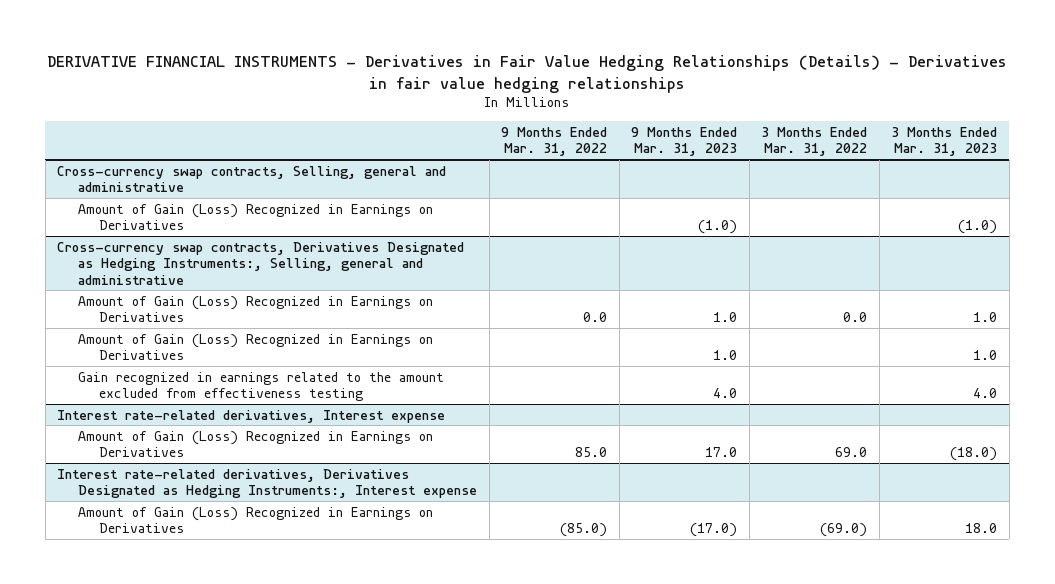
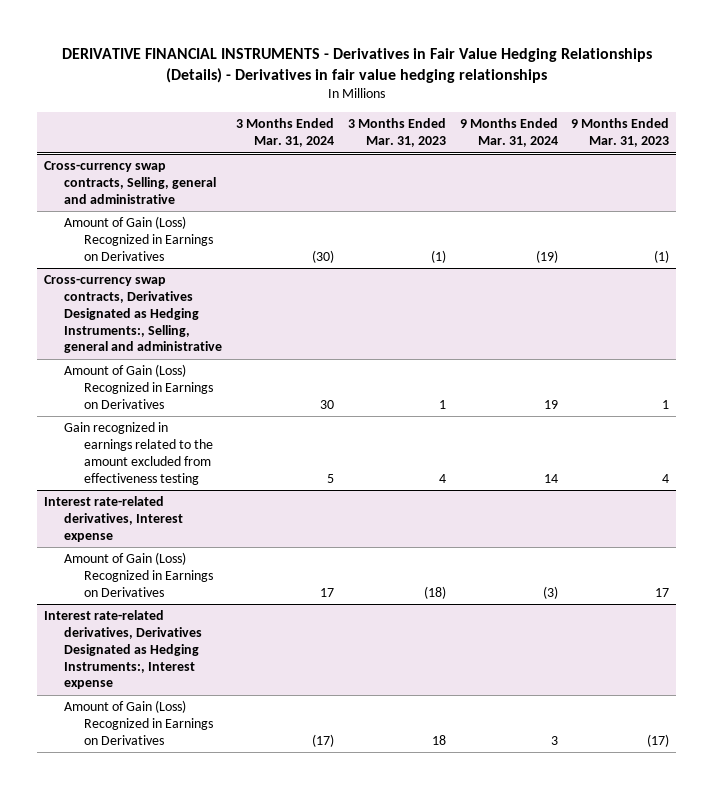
- | 9 Months Ended Mar. 31, 2022 | 9 Months Ended Mar. 31, 2023 | 3 Months Ended Mar. 31, 2022 | 3 Months Ended Mar. 31, 2023
+ | 3 Months Ended Mar. 31, 2024 | 3 Months Ended Mar. 31, 2023 | 9 Months Ended Mar. 31, 2024 | 9 Months Ended Mar. 31, 2023
@ Cross-currency swap contracts, Selling, general and administrative
- Amount of Gain (Loss) Recognized in Earnings on Derivatives | | (1.0) | | (1.0)
+ Amount of Gain (Loss) Recognized in Earnings on Derivatives | (30) | (1) | (19) | (1)
@ Cross-currency swap contracts, Derivatives Designated as Hedging Instruments:, Selling, general and administrative
- Amount of Gain (Loss) Recognized in Earnings on Derivatives | 0.0 | 1.0 | 0.0 | 1.0
- Amount of Gain (Loss) Recognized in Earnings on Derivatives | | 1.0 | | 1.0
- Gain recognized in earnings related to the amount excluded from effectiveness testing | | 4.0 | | 4.0
+ Amount of Gain (Loss) Recognized in Earnings on Derivatives | 30 | 1 | 19 | 1
+ Gain recognized in earnings related to the amount excluded from effectiveness testing | 5 | 4 | 14 | 4
@ Interest rate-related derivatives, Interest expense
- Amount of Gain (Loss) Recognized in Earnings on Derivatives | 85.0 | 17.0 | 69.0 | (18.0)
+ Amount of Gain (Loss) Recognized in Earnings on Derivatives | 17 | (18) | (3) | 17
@ Interest rate-related derivatives, Derivatives Designated as Hedging Instruments:, Interest expense
- Amount of Gain (Loss) Recognized in Earnings on Derivatives | (85.0) | (17.0) | (69.0) | 18.0
+ Amount of Gain (Loss) Recognized in Earnings on Derivatives | (17) | 18 | 3 | (17)

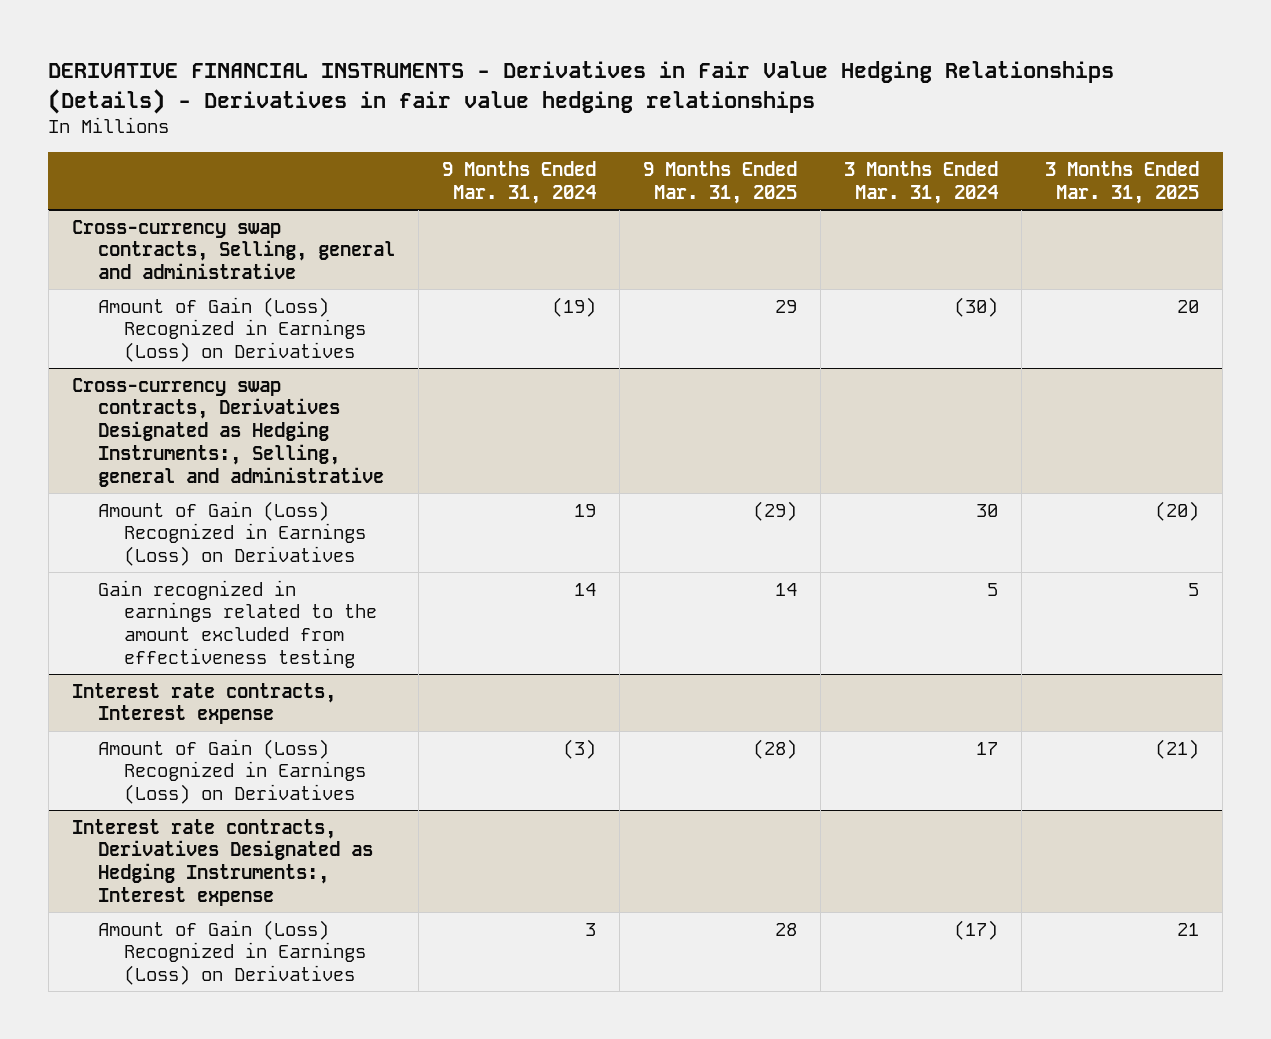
- | 3 Months Ended Mar. 31, 2024 | 3 Months Ended Mar. 31, 2023 | 9 Months Ended Mar. 31, 2024 | 9 Months Ended Mar. 31, 2023
+ | 9 Months Ended Mar. 31, 2024 | 9 Months Ended Mar. 31, 2025 | 3 Months Ended Mar. 31, 2024 | 3 Months Ended Mar. 31, 2025
@ Cross-currency swap contracts, Selling, general and administrative
- Amount of Gain (Loss) Recognized in Earnings on Derivatives | (30) | (1) | (19) | (1)
+ Amount of Gain (Loss) Recognized in Earnings (Loss) on Derivatives | (19) | 29 | (30) | 20
@ Cross-currency swap contracts, Derivatives Designated as Hedging Instruments:, Selling, general and administrative
- Amount of Gain (Loss) Recognized in Earnings on Derivatives | 30 | 1 | 19 | 1
+ Amount of Gain (Loss) Recognized in Earnings (Loss) on Derivatives | 19 | (29) | 30 | (20)
- Interest rate-related derivatives, Interest expense
- Amount of Gain (Loss) Recognized in Earnings on Derivatives | 17 | (18) | (3) | 17
- Interest rate-related derivatives, Derivatives Designated as Hedging Instruments:, Interest expense
- Amount of Gain (Loss) Recognized in Earnings on Derivatives | (17) | 18 | 3 | (17)
+ Interest rate contracts, Interest expense
+ Amount of Gain (Loss) Recognized in Earnings (Loss) on Derivatives | (3) | (28) | 17 | (21)
+ Interest rate contracts, Derivatives Designated as Hedging Instruments:, Interest expense
+ Amount of Gain (Loss) Recognized in Earnings (Loss) on Derivatives | 3 | 28 | (17) | 21

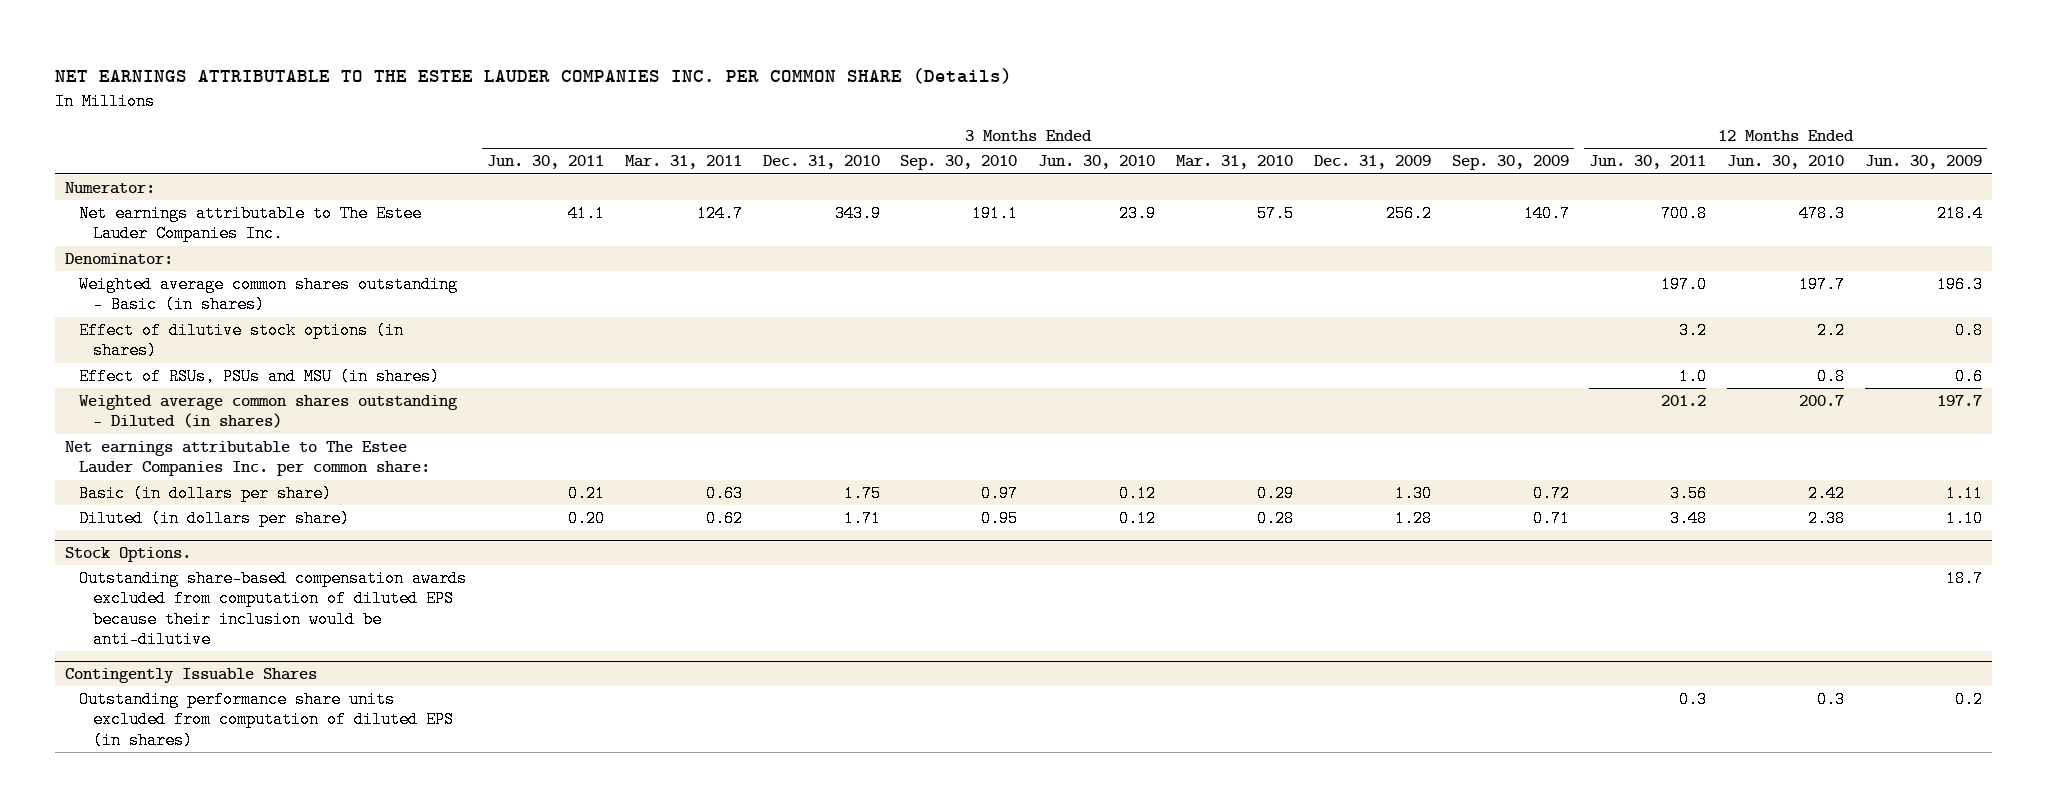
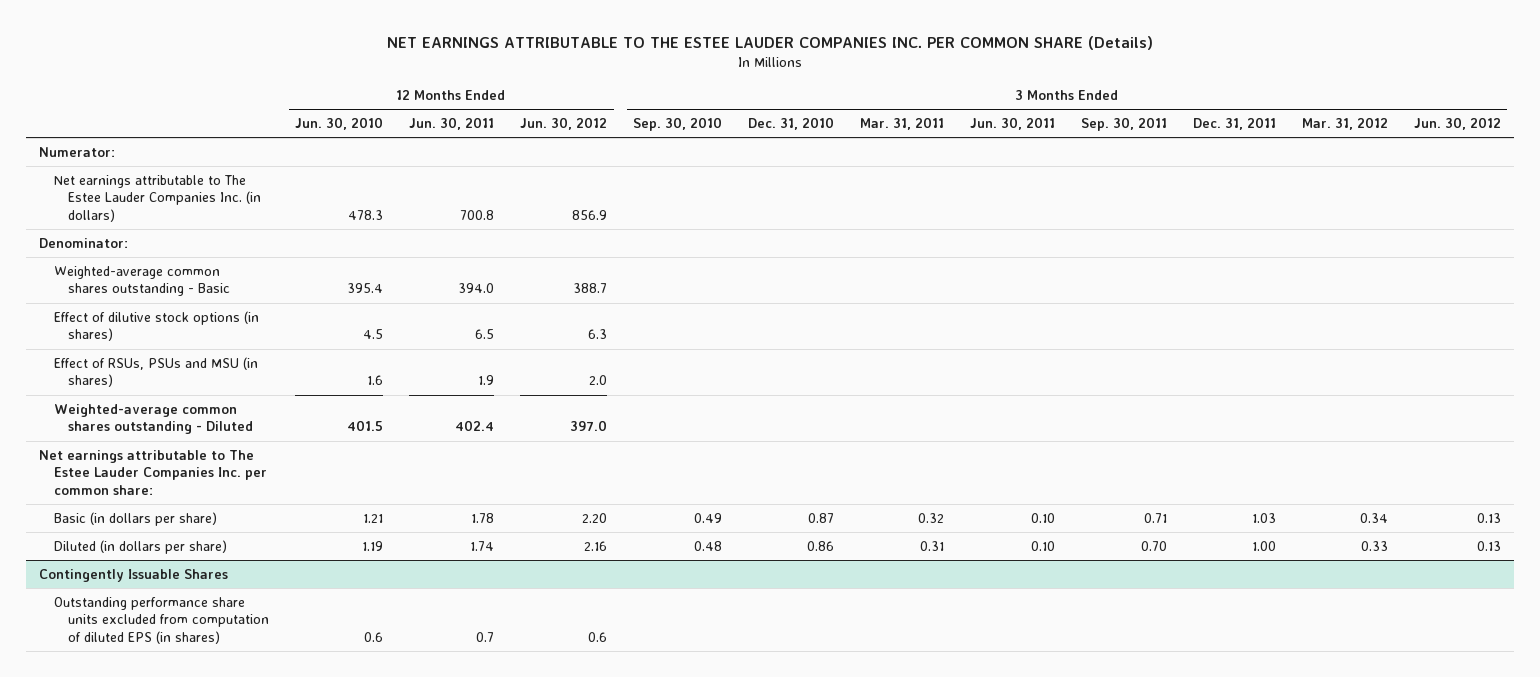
- | 3 Months Ended Jun. 30, 2011 | 3 Months Ended Mar. 31, 2011 | 3 Months Ended Dec. 31, 2010 | 3 Months Ended Sep. 30, 2010 | 3 Months Ended Jun. 30, 2010 | 3 Months Ended Mar. 31, 2010 | 3 Months Ended Dec. 31, 2009 | 3 Months Ended Sep. 30, 2009 | 12 Months Ended Jun. 30, 2011 | 12 Months Ended Jun. 30, 2010 | 12 Months Ended Jun. 30, 2009
+ | 12 Months Ended Jun. 30, 2010 | 12 Months Ended Jun. 30, 2011 | 12 Months Ended Jun. 30, 2012 | 3 Months Ended Sep. 30, 2010 | 3 Months Ended Dec. 31, 2010 | 3 Months Ended Mar. 31, 2011 | 3 Months Ended Jun. 30, 2011 | 3 Months Ended Sep. 30, 2011 | 3 Months Ended Dec. 31, 2011 | 3 Months Ended Mar. 31, 2012 | 3 Months Ended Jun. 30, 2012
- Net earnings attributable to The Estee Lauder Companies Inc. | 41.1 | 124.7 | 343.9 | 191.1 | 23.9 | 57.5 | 256.2 | 140.7 | 700.8 | 478.3 | 218.4
+ Net earnings attributable to The Estee Lauder Companies Inc. (in dollars) | 478.3 | 700.8 | 856.9 | | | | | | | |
- Weighted average common shares outstanding - Basic (in shares) | | | | | | | | | 197.0 | 197.7 | 196.3
- Effect of dilutive stock options (in shares) | | | | | | | | | 3.2 | 2.2 | 0.8
- Effect of RSUs, PSUs and MSU (in shares) | | | | | | | | | 1.0 | 0.8 | 0.6
- Weighted average common shares outstanding - Diluted (in shares) | | | | | | | | | 201.2 | 200.7 | 197.7
+ Weighted-average common shares outstanding - Basic | 395.4 | 394.0 | 388.7 | | | | | | | |
+ Effect of dilutive stock options (in shares) | 4.5 | 6.5 | 6.3 | | | | | | | |
+ Effect of RSUs, PSUs and MSU (in shares) | 1.6 | 1.9 | 2.0 | | | | | | | |
+ Weighted-average common shares outstanding - Diluted | 401.5 | 402.4 | 397.0 | | | | | | | |
- Basic (in dollars per share) | 0.21 | 0.63 | 1.75 | 0.97 | 0.12 | 0.29 | 1.30 | 0.72 | 3.56 | 2.42 | 1.11
- Diluted (in dollars per share) | 0.20 | 0.62 | 1.71 | 0.95 | 0.12 | 0.28 | 1.28 | 0.71 | 3.48 | 2.38 | 1.10
- Stock Options.
- Outstanding share-based compensation awards excluded from computation of diluted EPS because their inclusion would be anti-dilutive | | | | | | | | | | | 18.7
+ Basic (in dollars per share) | 1.21 | 1.78 | 2.20 | 0.49 | 0.87 | 0.32 | 0.10 | 0.71 | 1.03 | 0.34 | 0.13
+ Diluted (in dollars per share) | 1.19 | 1.74 | 2.16 | 0.48 | 0.86 | 0.31 | 0.10 | 0.70 | 1.00 | 0.33 | 0.13
@ Contingently Issuable Shares
- Outstanding performance share units excluded from computation of diluted EPS (in shares) | | | | | | | | | 0.3 | 0.3 | 0.2
+ Outstanding performance share units excluded from computation of diluted EPS (in shares) | 0.6 | 0.7 | 0.6 | | | | | | | |

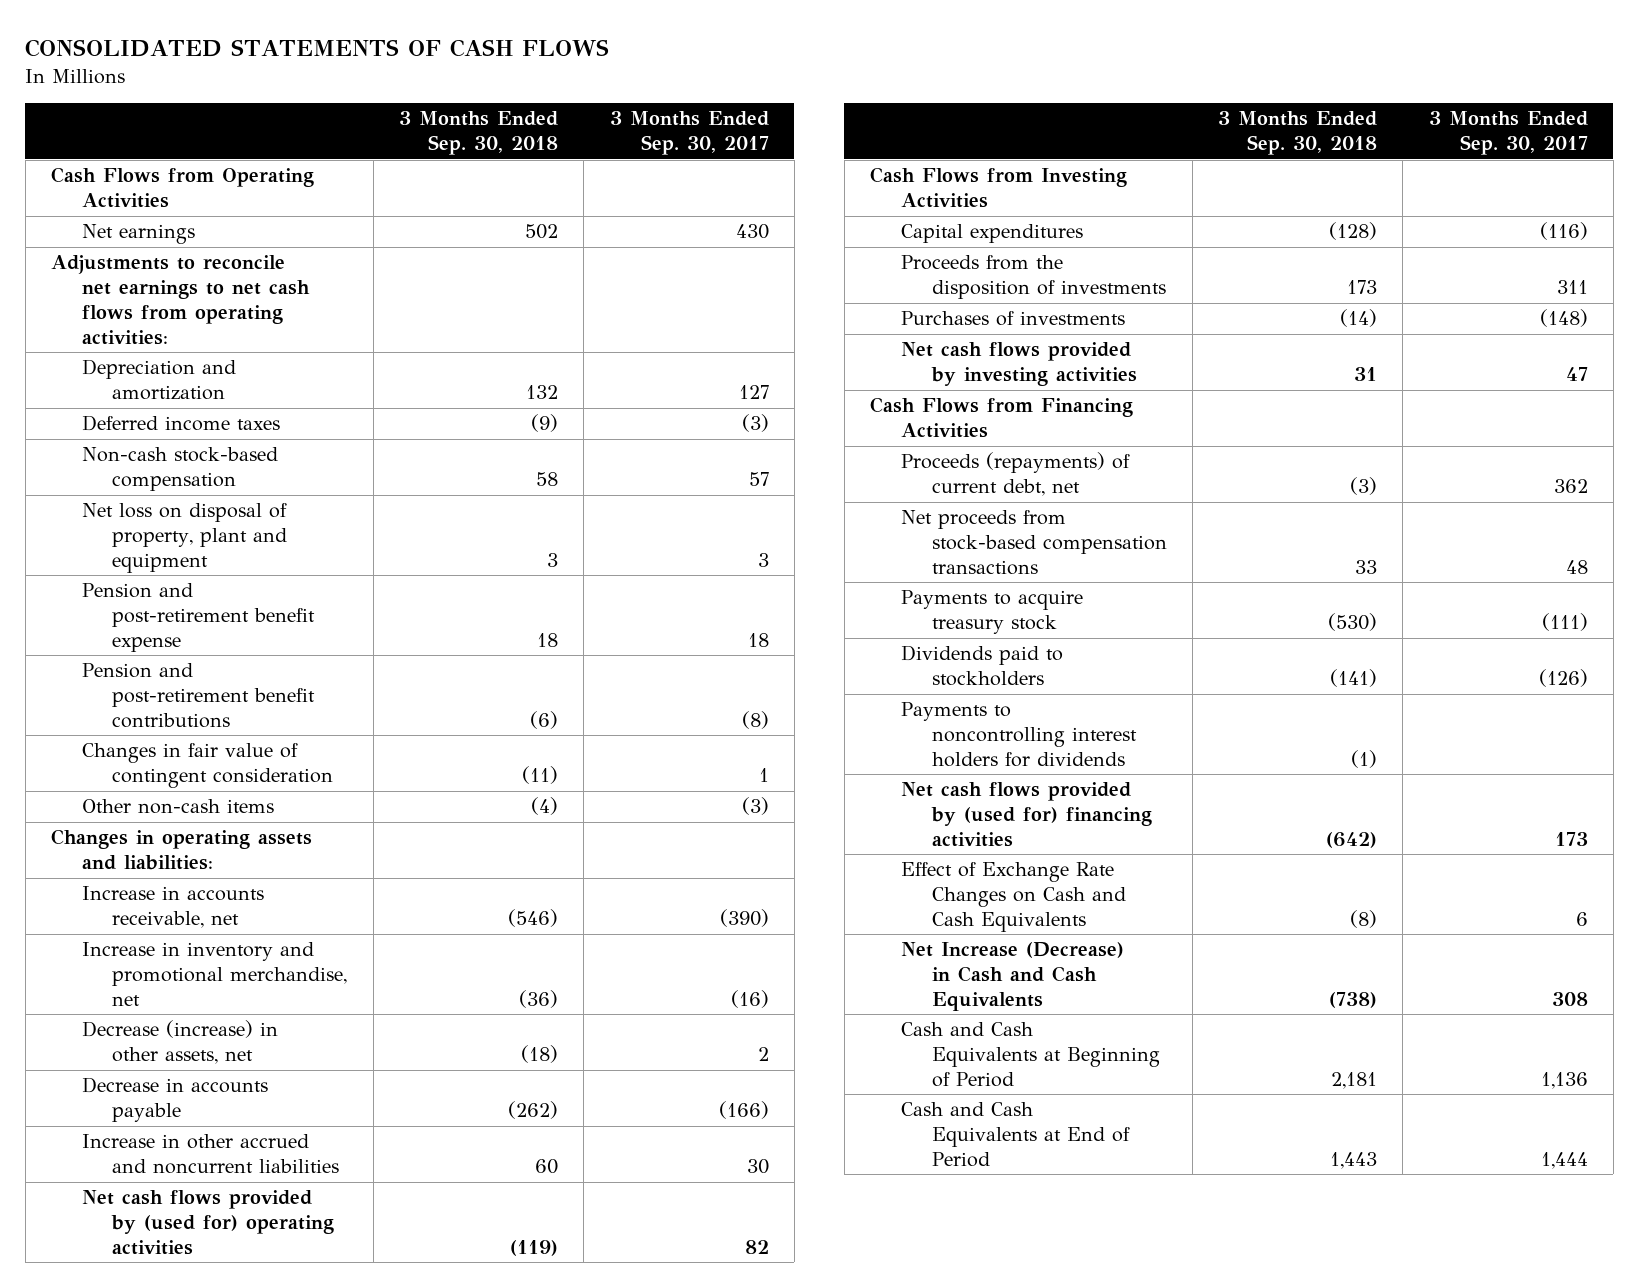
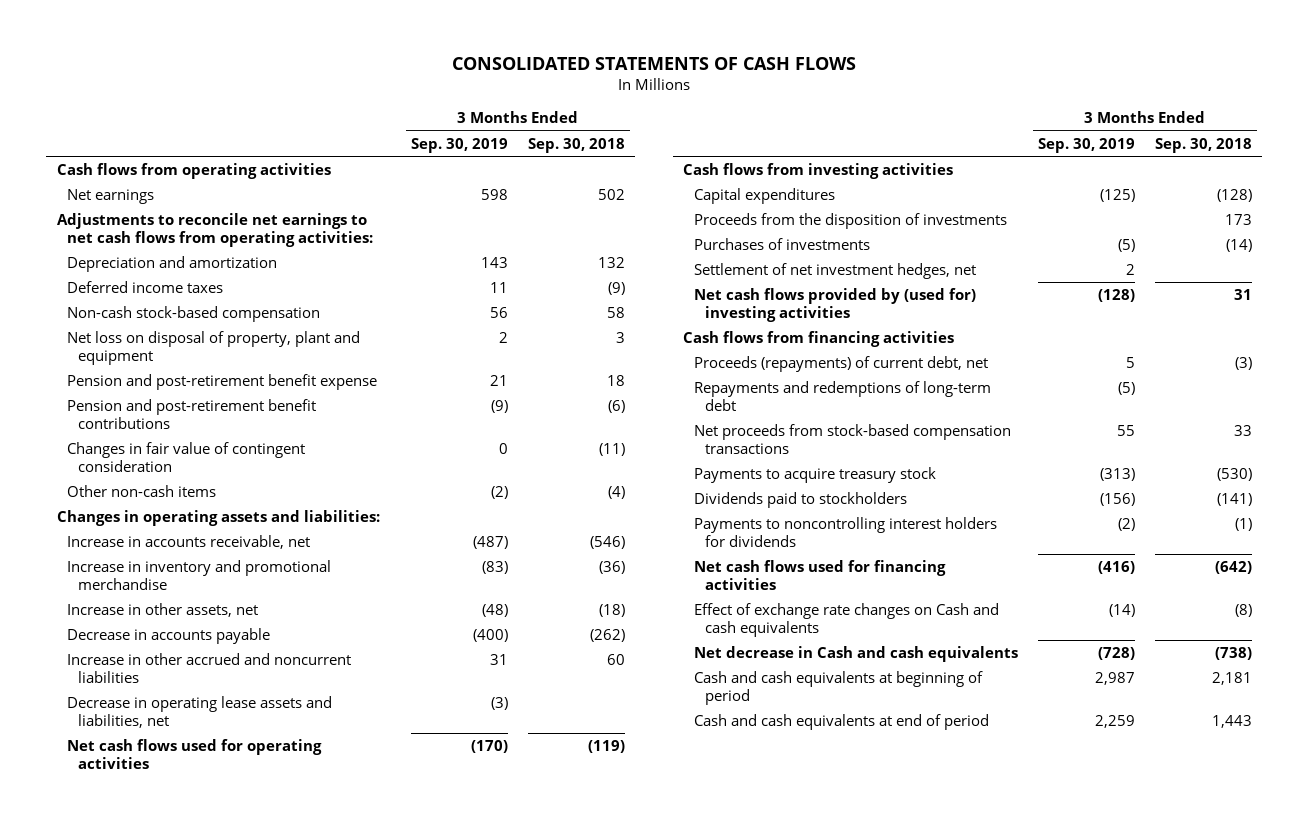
- | 3 Months Ended Sep. 30, 2018 | 3 Months Ended Sep. 30, 2017
+ | 3 Months Ended Sep. 30, 2019 | 3 Months Ended Sep. 30, 2018
- Cash Flows from Operating Activities
+ Cash flows from operating activities
- Increase in inventory and promotional merchandise, net | (36) | (16)
- Decrease (increase) in other assets, net | (18) | 2
+ Increase in inventory and promotional merchandise | (83) | (36)
+ Increase in other assets, net | (48) | (18)
- Net cash flows provided by (used for) operating activities | (119) | 82
- Cash Flows from Investing Activities
+ Decrease in operating lease assets and liabilities, net | (3) |
+ Net cash flows used for operating activities | (170) | (119)
+ Cash flows from investing activities
- Net cash flows provided by investing activities | 31 | 47
- Cash Flows from Financing Activities
+ Settlement of net investment hedges, net | 2 |
+ Net cash flows provided by (used for) investing activities | (128) | 31
+ Cash flows from financing activities
+ Repayments and redemptions of long-term debt | (5) |
- Net cash flows provided by (used for) financing activities | (642) | 173
- Effect of Exchange Rate Changes on Cash and Cash Equivalents | (8) | 6
- Net Increase (Decrease) in Cash and Cash Equivalents | (738) | 308
- Cash and Cash Equivalents at Beginning of Period | 2,181 | 1,136
- Cash and Cash Equivalents at End of Period | 1,443 | 1,444
+ Net cash flows used for financing activities | (416) | (642)
+ Effect of exchange rate changes on Cash and cash equivalents | (14) | (8)
+ Net decrease in Cash and cash equivalents | (728) | (738)
+ Cash and cash equivalents at beginning of period | 2,987 | 2,181
+ Cash and cash equivalents at end of period | 2,259 | 1,443

